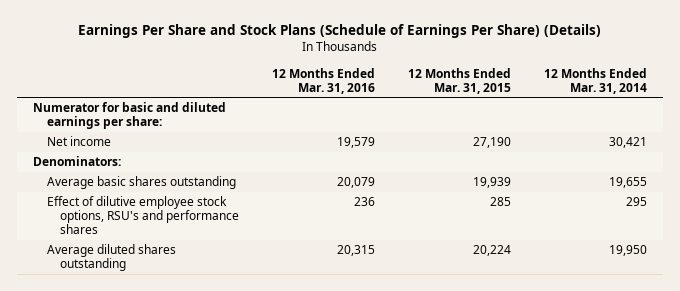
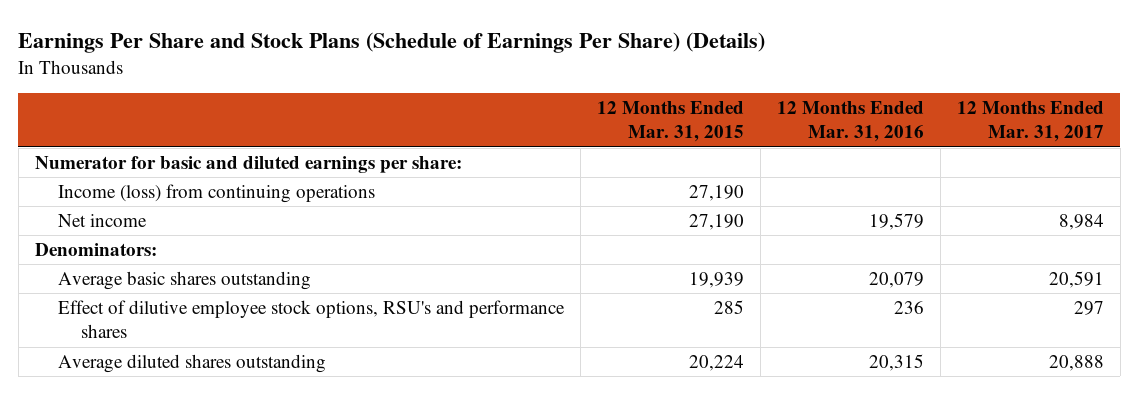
- | 12 Months Ended Mar. 31, 2016 | 12 Months Ended Mar. 31, 2015 | 12 Months Ended Mar. 31, 2014
+ | 12 Months Ended Mar. 31, 2015 | 12 Months Ended Mar. 31, 2016 | 12 Months Ended Mar. 31, 2017
+ Income (loss) from continuing operations | 27,190 | |

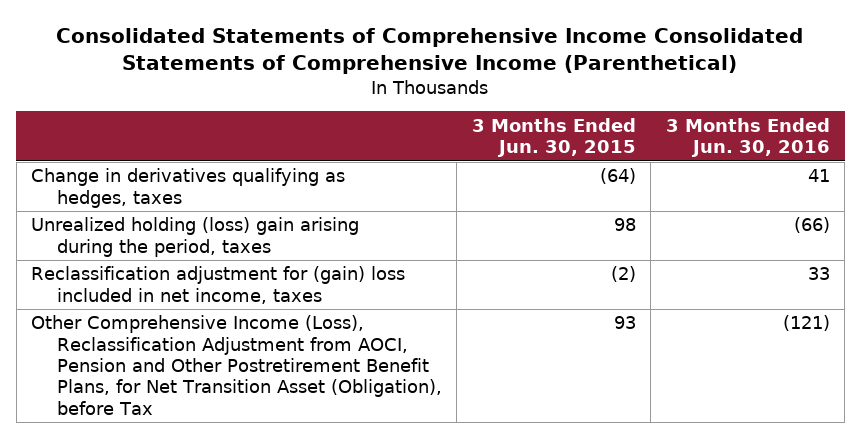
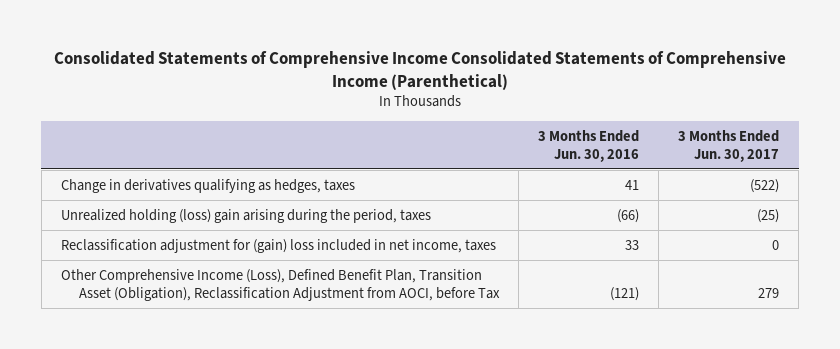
- | 3 Months Ended Jun. 30, 2015 | 3 Months Ended Jun. 30, 2016
+ | 3 Months Ended Jun. 30, 2016 | 3 Months Ended Jun. 30, 2017
- Other Comprehensive Income (Loss), Reclassification Adjustment from AOCI, Pension and Other Postretirement Benefit Plans, for Net Transition Asset (Obligation), before Tax | 93 | (121)
+ Other Comprehensive Income (Loss), Defined Benefit Plan, Transition Asset (Obligation), Reclassification Adjustment from AOCI, before Tax | (121) | 279

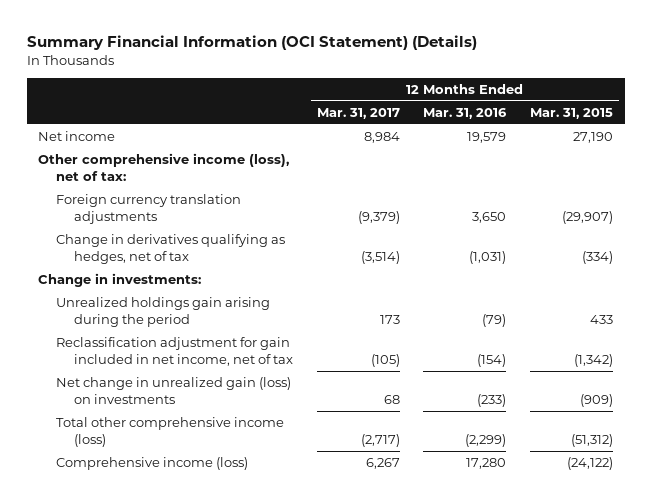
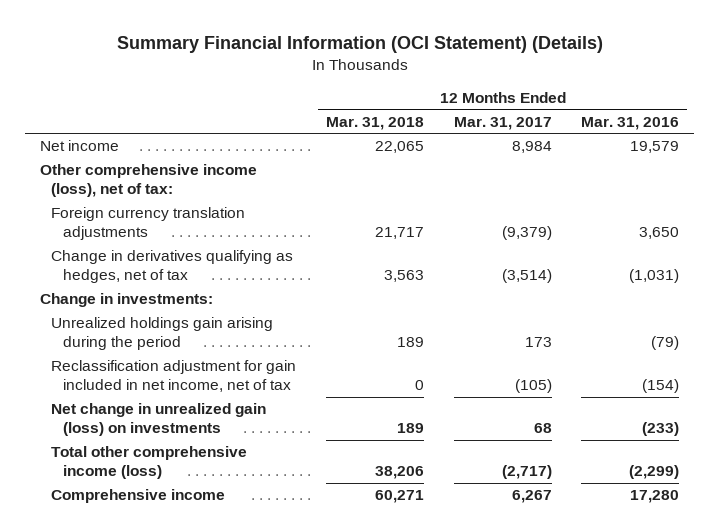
- | 12 Months Ended Mar. 31, 2017 | 12 Months Ended Mar. 31, 2016 | 12 Months Ended Mar. 31, 2015
+ | 12 Months Ended Mar. 31, 2018 | 12 Months Ended Mar. 31, 2017 | 12 Months Ended Mar. 31, 2016
- Comprehensive income (loss) | 6,267 | 17,280 | (24,122)
+ Comprehensive income | 60,271 | 6,267 | 17,280

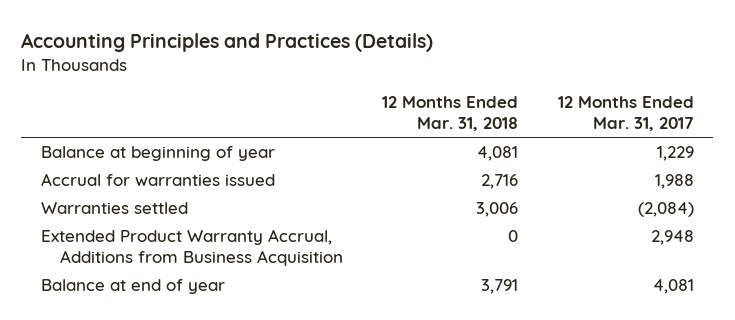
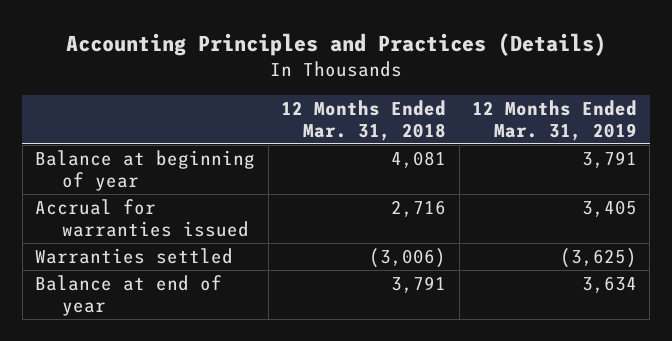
- | 12 Months Ended Mar. 31, 2018 | 12 Months Ended Mar. 31, 2017
+ | 12 Months Ended Mar. 31, 2018 | 12 Months Ended Mar. 31, 2019
- Warranties settled | 3,006 | (2,084)
- Extended Product Warranty Accrual, Additions from Business Acquisition | 0 | 2,948
+ Warranties settled | (3,006) | (3,625)

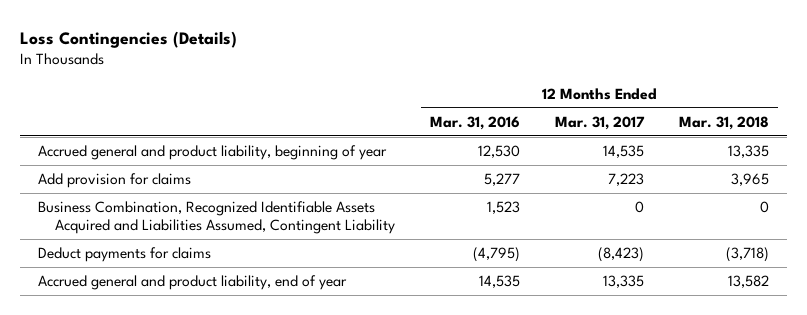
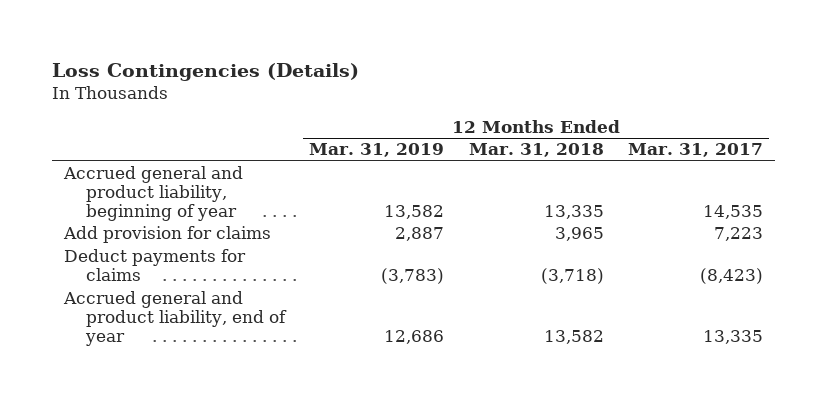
- | 12 Months Ended Mar. 31, 2016 | 12 Months Ended Mar. 31, 2017 | 12 Months Ended Mar. 31, 2018
+ | 12 Months Ended Mar. 31, 2019 | 12 Months Ended Mar. 31, 2018 | 12 Months Ended Mar. 31, 2017
- Business Combination, Recognized Identifiable Assets Acquired and Liabilities Assumed, Contingent Liability | 1,523 | 0 | 0

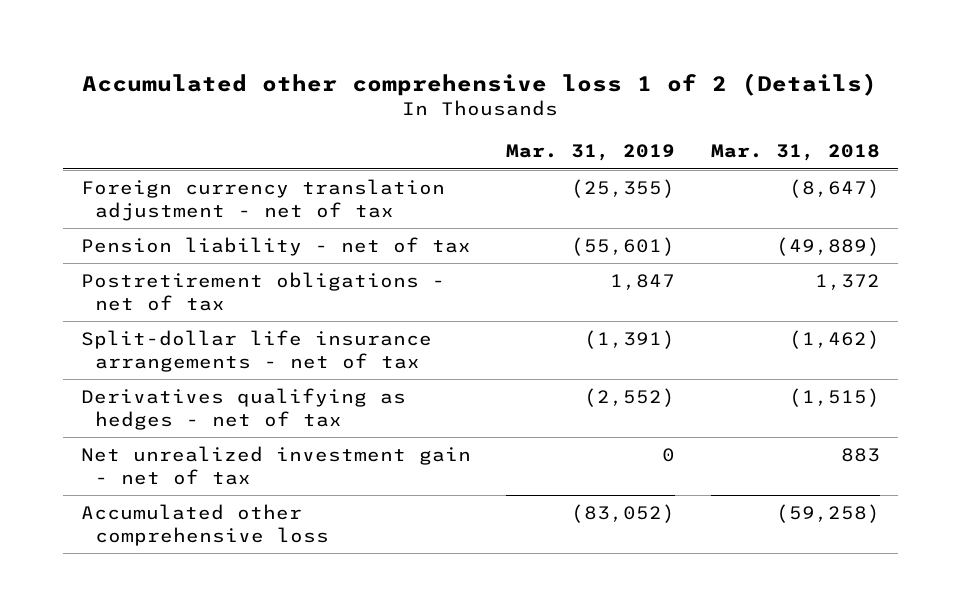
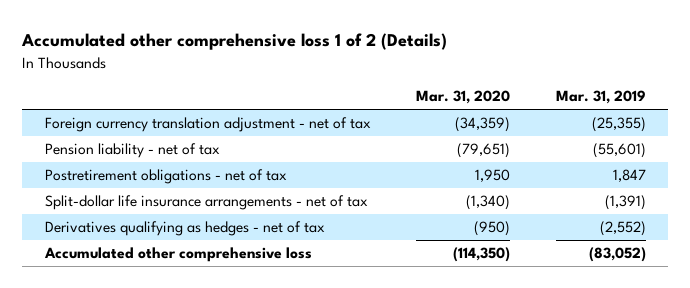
- | Mar. 31, 2019 | Mar. 31, 2018
+ | Mar. 31, 2020 | Mar. 31, 2019
- Net unrealized investment gain - net of tax | 0 | 883

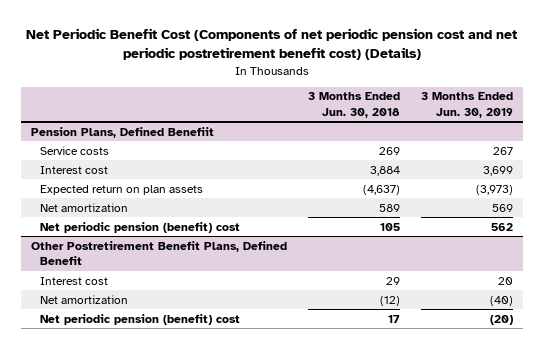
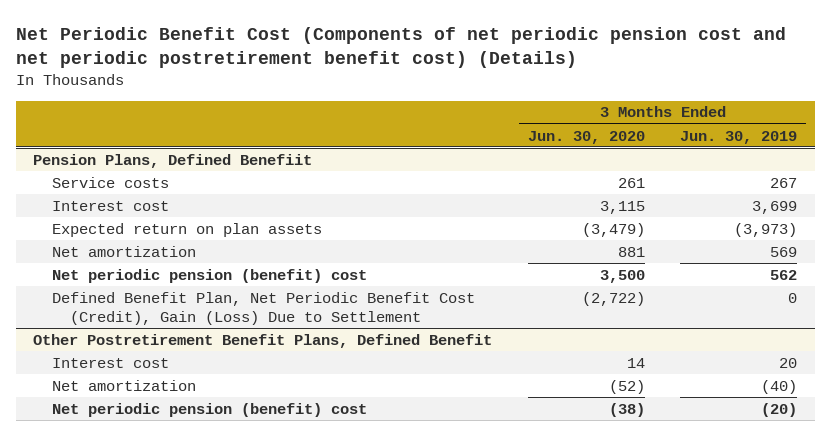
- | 3 Months Ended Jun. 30, 2018 | 3 Months Ended Jun. 30, 2019
+ | 3 Months Ended Jun. 30, 2020 | 3 Months Ended Jun. 30, 2019
@ Pension Plans, Defined Benefiit
+ Defined Benefit Plan, Net Periodic Benefit Cost (Credit), Gain (Loss) Due to Settlement | (2,722) | 0

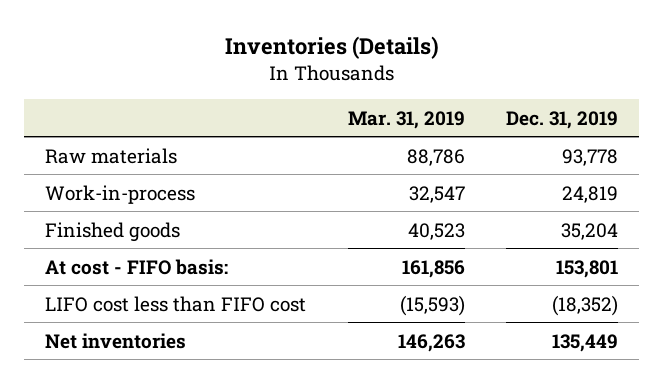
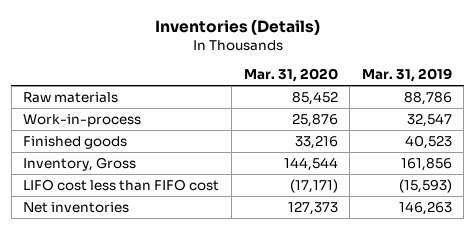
- | Mar. 31, 2019 | Dec. 31, 2019
+ | Mar. 31, 2020 | Mar. 31, 2019
- At cost - FIFO basis: | 161,856 | 153,801
+ Inventory, Gross | 144,544 | 161,856

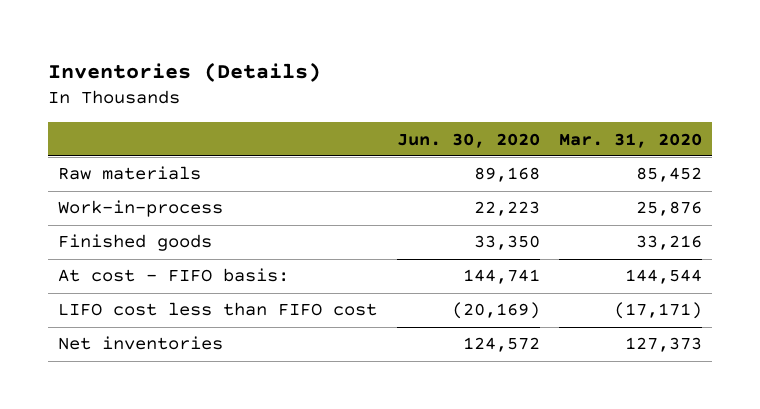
- | Mar. 31, 2020 | Mar. 31, 2019
+ | Jun. 30, 2020 | Mar. 31, 2020
- Inventory, Gross | 144,544 | 161,856
+ At cost - FIFO basis: | 144,741 | 144,544

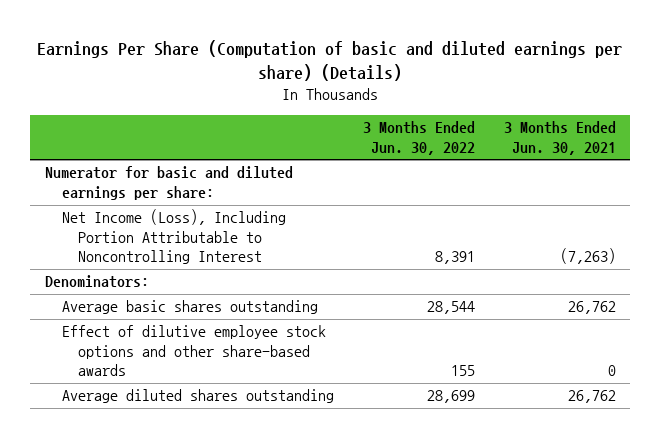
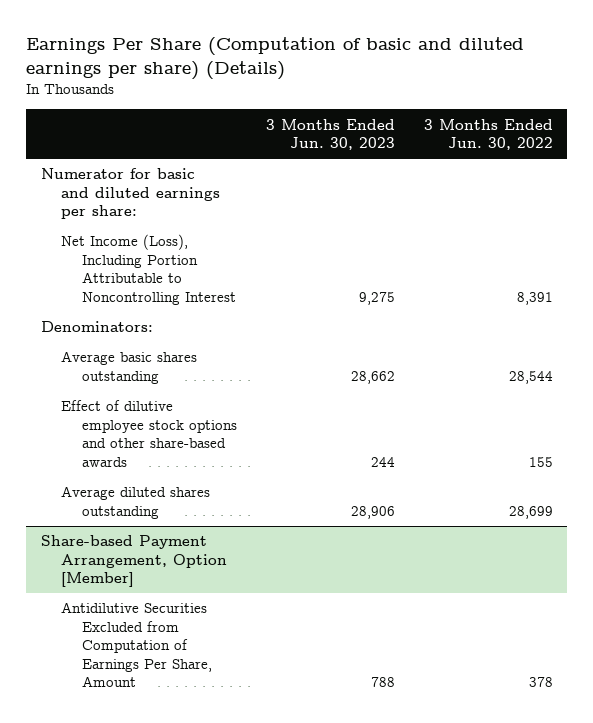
- | 3 Months Ended Jun. 30, 2022 | 3 Months Ended Jun. 30, 2021
+ | 3 Months Ended Jun. 30, 2023 | 3 Months Ended Jun. 30, 2022
+ Share-based Payment Arrangement, Option [Member]
+ Antidilutive Securities Excluded from Computation of Earnings Per Share, Amount | 788 | 378

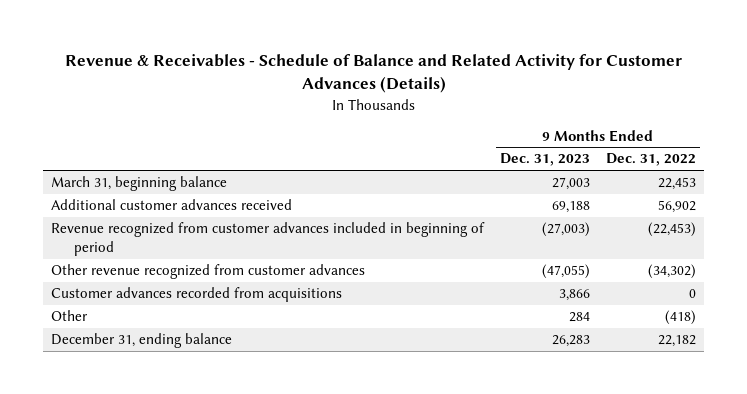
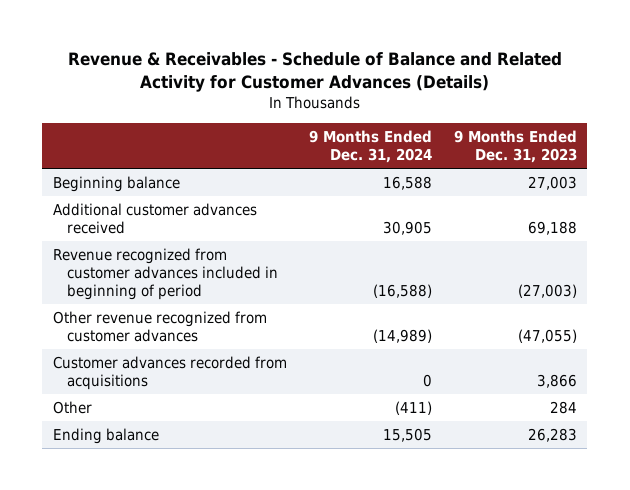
- | 9 Months Ended Dec. 31, 2023 | 9 Months Ended Dec. 31, 2022
+ | 9 Months Ended Dec. 31, 2024 | 9 Months Ended Dec. 31, 2023
- March 31, beginning balance | 27,003 | 22,453
+ Beginning balance | 16,588 | 27,003
- December 31, ending balance | 26,283 | 22,182
+ Ending balance | 15,505 | 26,283

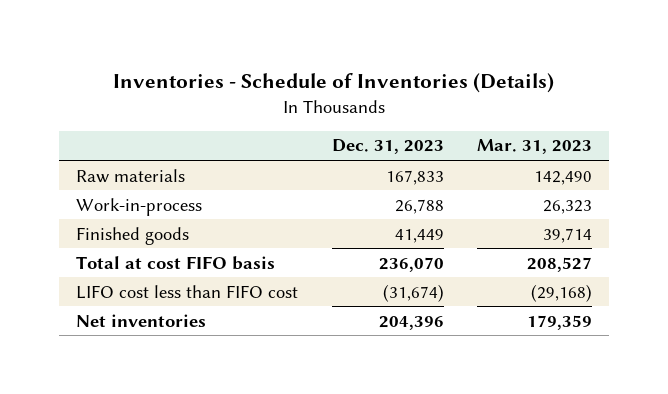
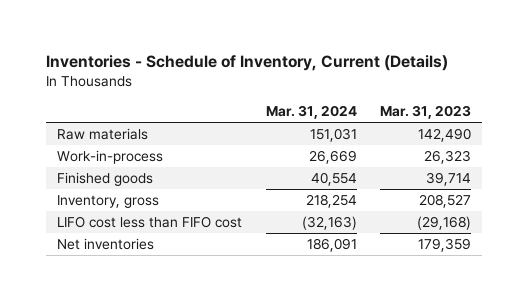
- Inventories - Schedule of Inventories (Details)
+ Inventories - Schedule of Inventory, Current (Details)
- | Dec. 31, 2023 | Mar. 31, 2023
+ | Mar. 31, 2024 | Mar. 31, 2023
- Total at cost FIFO basis | 236,070 | 208,527
+ Inventory, gross | 218,254 | 208,527

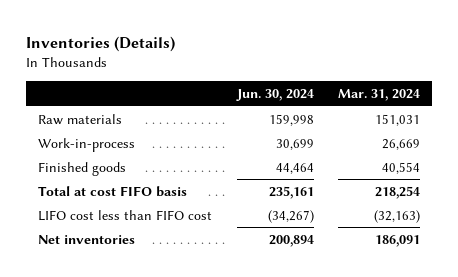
- Inventories - Schedule of Inventory, Current (Details)
+ Inventories (Details)
- | Mar. 31, 2024 | Mar. 31, 2023
+ | Jun. 30, 2024 | Mar. 31, 2024
- Inventory, gross | 218,254 | 208,527
+ Total at cost FIFO basis | 235,161 | 218,254

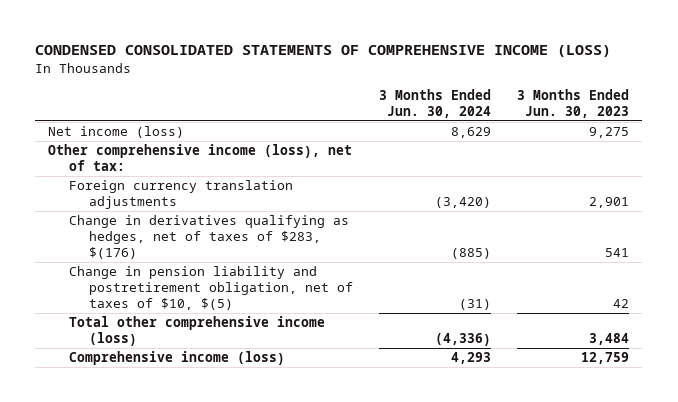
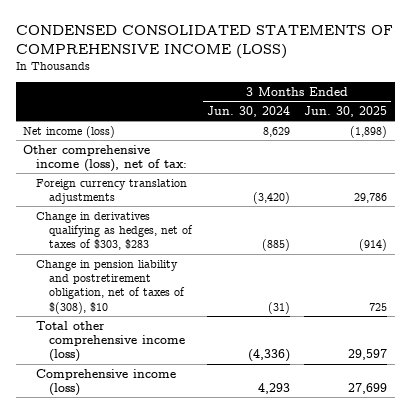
- | 3 Months Ended Jun. 30, 2024 | 3 Months Ended Jun. 30, 2023
+ | 3 Months Ended Jun. 30, 2024 | 3 Months Ended Jun. 30, 2025
- Change in derivatives qualifying as hedges, net of taxes of $283, $(176) | (885) | 541
- Change in pension liability and postretirement obligation, net of taxes of $10, $(5) | (31) | 42
+ Change in derivatives qualifying as hedges, net of taxes of $303, $283 | (885) | (914)
+ Change in pension liability and postretirement obligation, net of taxes of $(308), $10 | (31) | 725

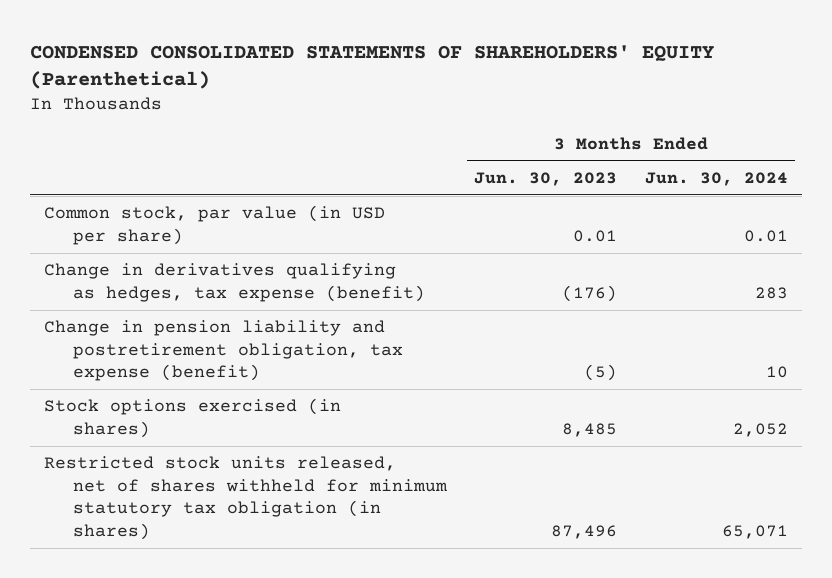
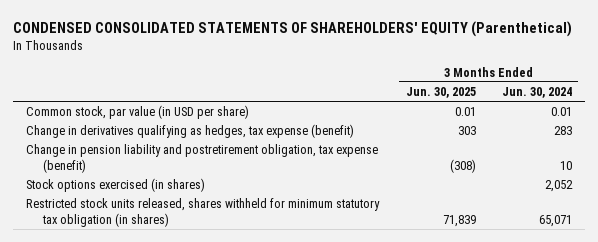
- | 3 Months Ended Jun. 30, 2023 | 3 Months Ended Jun. 30, 2024
+ | 3 Months Ended Jun. 30, 2025 | 3 Months Ended Jun. 30, 2024
- Restricted stock units released, net of shares withheld for minimum statutory tax obligation (in shares) | 87,496 | 65,071
+ Restricted stock units released, shares withheld for minimum statutory tax obligation (in shares) | 71,839 | 65,071

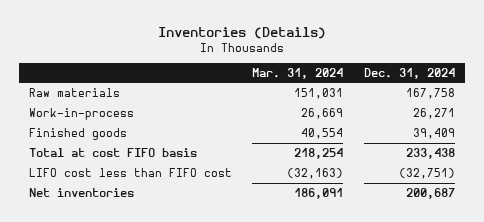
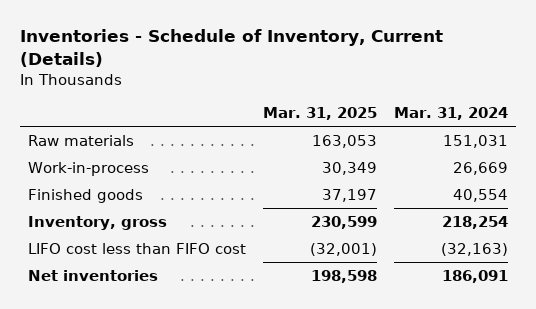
- Inventories (Details)
+ Inventories - Schedule of Inventory, Current (Details)
- | Mar. 31, 2024 | Dec. 31, 2024
+ | Mar. 31, 2025 | Mar. 31, 2024
- Total at cost FIFO basis | 218,254 | 233,438
+ Inventory, gross | 230,599 | 218,254

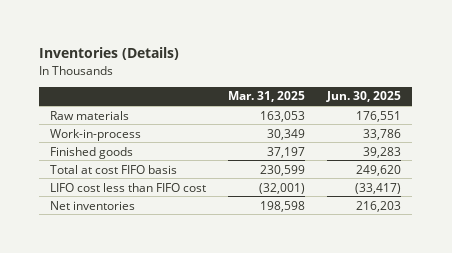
- Inventories - Schedule of Inventory, Current (Details)
+ Inventories (Details)
- | Mar. 31, 2025 | Mar. 31, 2024
+ | Mar. 31, 2025 | Jun. 30, 2025
- Inventory, gross | 230,599 | 218,254
+ Total at cost FIFO basis | 230,599 | 249,620

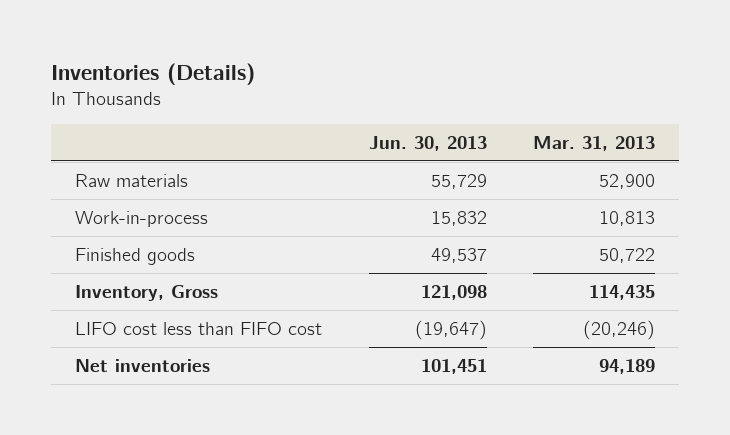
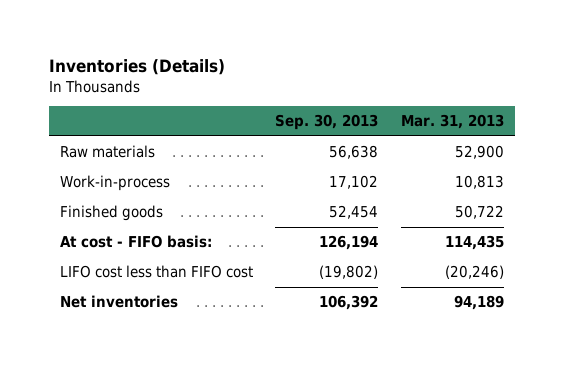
- | Jun. 30, 2013 | Mar. 31, 2013
+ | Sep. 30, 2013 | Mar. 31, 2013
- Inventory, Gross | 121,098 | 114,435
+ At cost - FIFO basis: | 126,194 | 114,435

